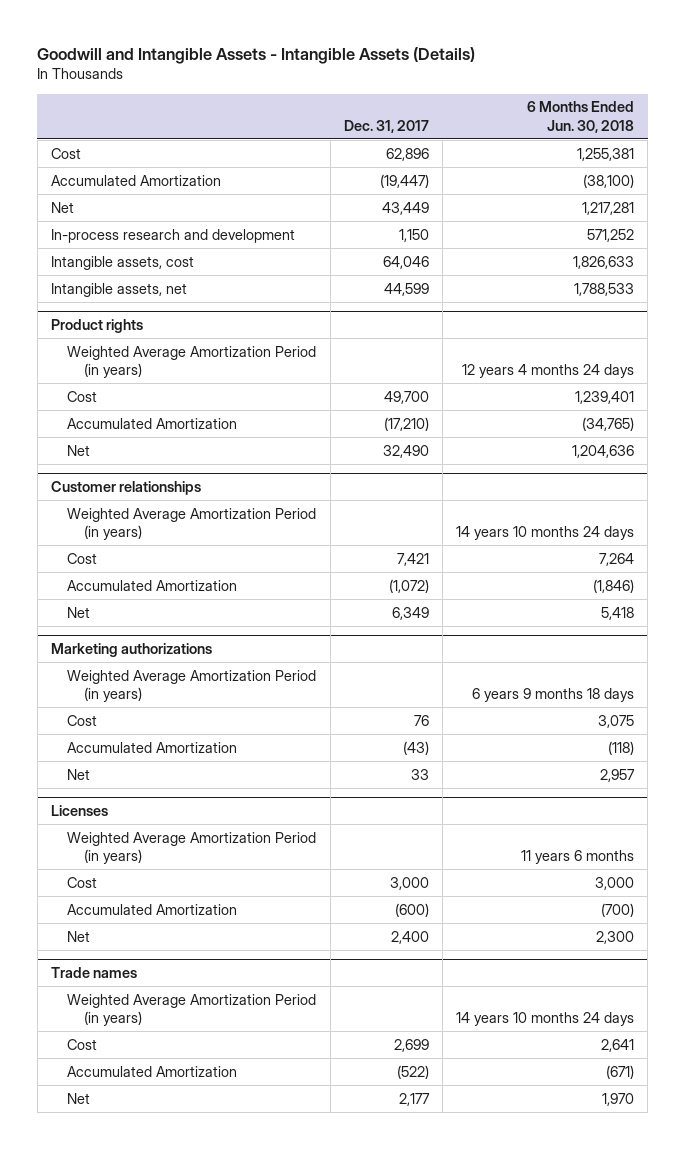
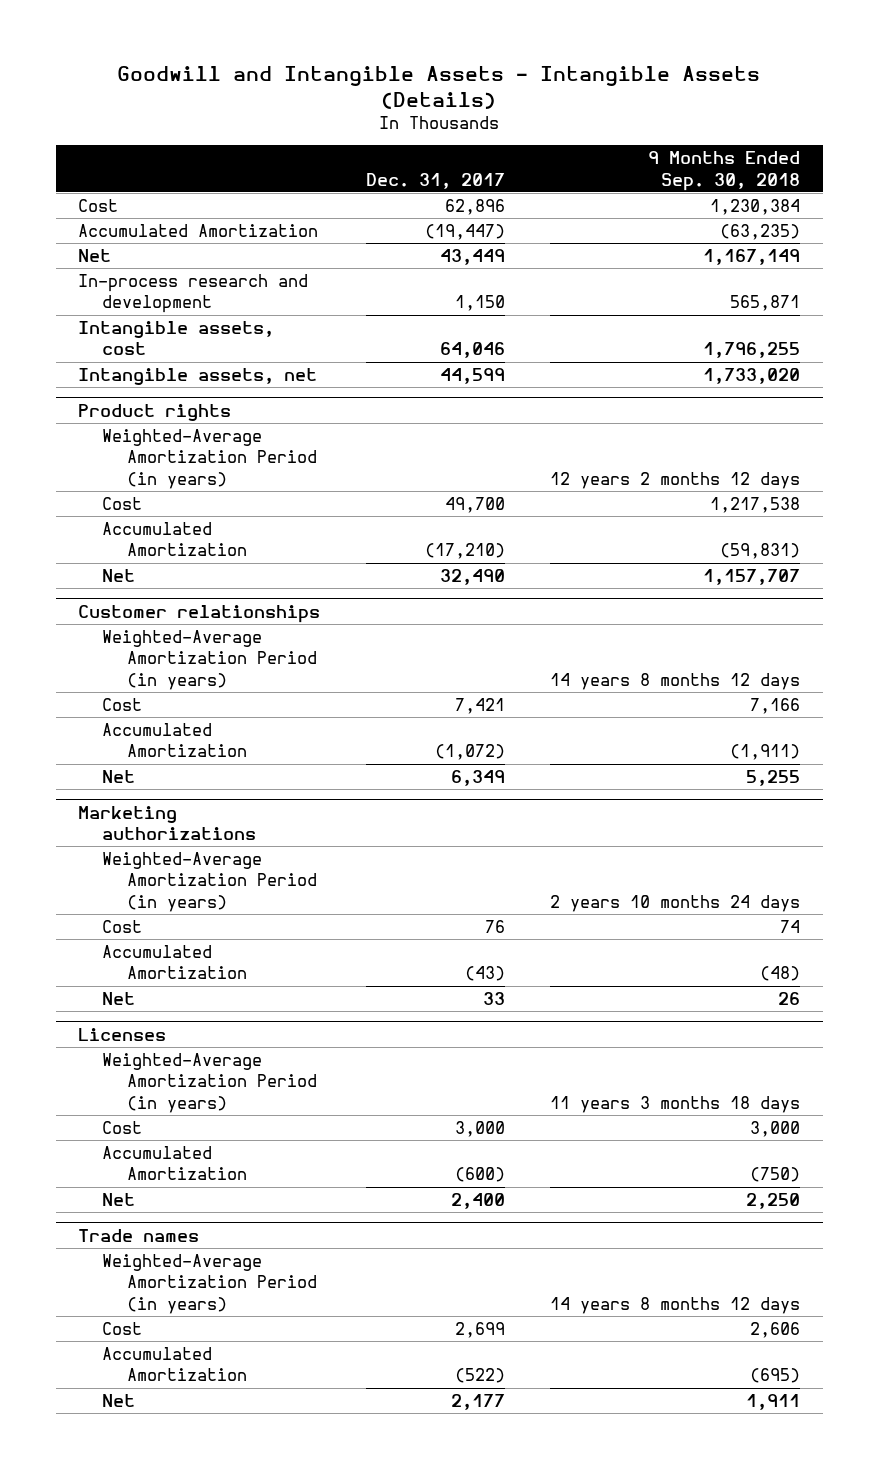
- | Dec. 31, 2017 | 6 Months Ended Jun. 30, 2018
+ | Dec. 31, 2017 | 9 Months Ended Sep. 30, 2018
@ Product rights
- Weighted Average Amortization Period (in years) | | 12 years 4 months 24 days
+ Weighted-Average Amortization Period (in years) | | 12 years 2 months 12 days
@ Customer relationships
- Weighted Average Amortization Period (in years) | | 14 years 10 months 24 days
+ Weighted-Average Amortization Period (in years) | | 14 years 8 months 12 days
@ Marketing authorizations
- Weighted Average Amortization Period (in years) | | 6 years 9 months 18 days
+ Weighted-Average Amortization Period (in years) | | 2 years 10 months 24 days
@ Licenses
- Weighted Average Amortization Period (in years) | | 11 years 6 months
+ Weighted-Average Amortization Period (in years) | | 11 years 3 months 18 days
@ Trade names
- Weighted Average Amortization Period (in years) | | 14 years 10 months 24 days
+ Weighted-Average Amortization Period (in years) | | 14 years 8 months 12 days

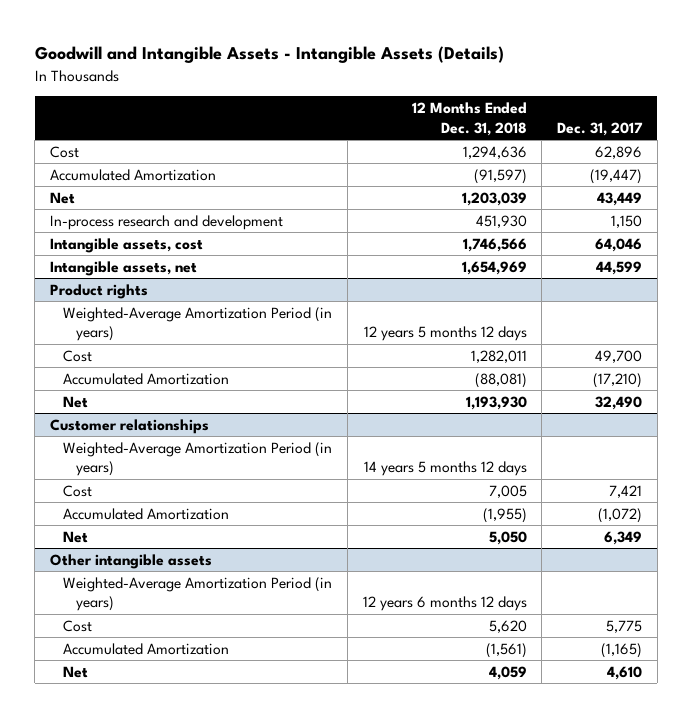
- | Dec. 31, 2017 | 9 Months Ended Sep. 30, 2018
+ | 12 Months Ended Dec. 31, 2018 | Dec. 31, 2017
- Marketing authorizations
- Weighted-Average Amortization Period (in years) | | 2 years 10 months 24 days
- Cost | 76 | 74
- Accumulated Amortization | (43) | (48)
- Net | 33 | 26
- Licenses
- Weighted-Average Amortization Period (in years) | | 11 years 3 months 18 days
- Cost | 3,000 | 3,000
- Accumulated Amortization | (600) | (750)
- Net | 2,400 | 2,250
- Trade names
+ Other intangible assets
- Cost | 2,699 | 2,606
- Accumulated Amortization | (522) | (695)
- Net | 2,177 | 1,911
+ Cost | 5,620 | 5,775
+ Accumulated Amortization | (1,561) | (1,165)
+ Net | 4,059 | 4,610

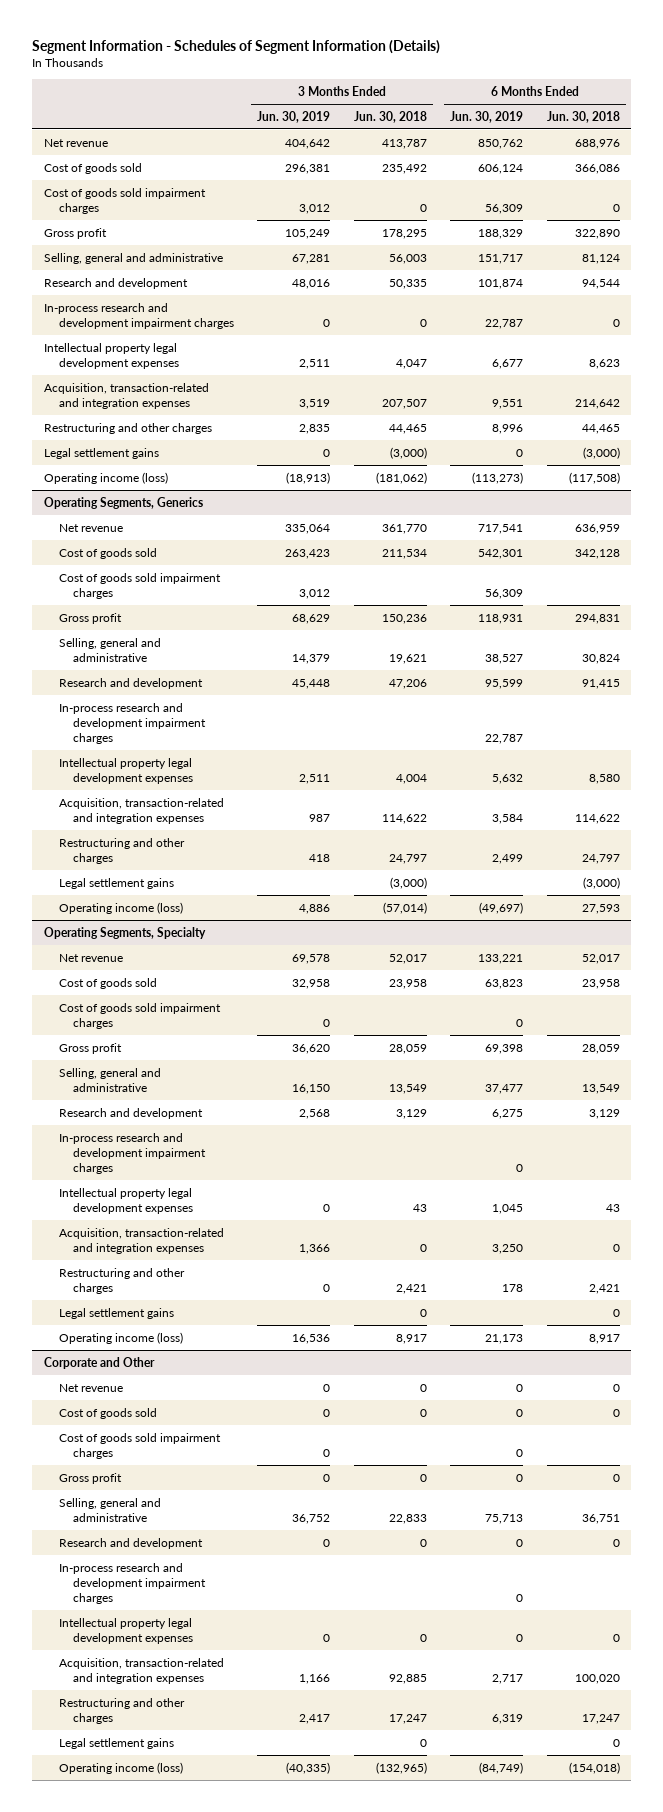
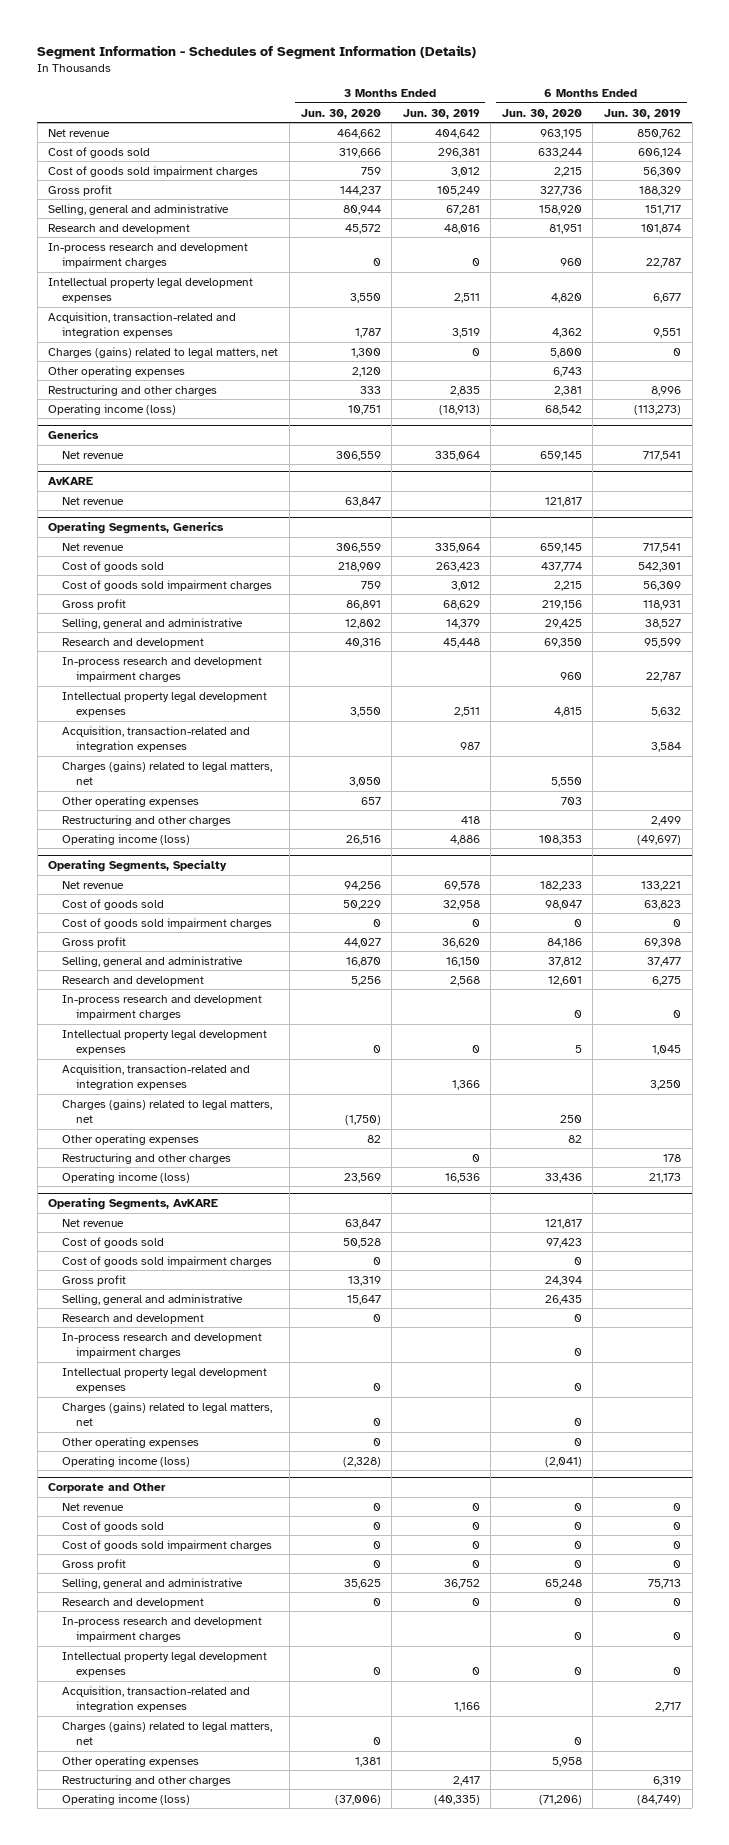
- | 3 Months Ended Jun. 30, 2019 | 3 Months Ended Jun. 30, 2018 | 6 Months Ended Jun. 30, 2019 | 6 Months Ended Jun. 30, 2018
+ | 3 Months Ended Jun. 30, 2020 | 3 Months Ended Jun. 30, 2019 | 6 Months Ended Jun. 30, 2020 | 6 Months Ended Jun. 30, 2019
+ Charges (gains) related to legal matters, net | 1,300 | 0 | 5,800 | 0
+ Other operating expenses | 2,120 | | 6,743 |
- Legal settlement gains | 0 | (3,000) | 0 | (3,000)
+ Generics
+ Net revenue | 306,559 | 335,064 | 659,145 | 717,541
+ AvKARE
+ Net revenue | 63,847 | | 121,817 |
@ Operating Segments, Generics
+ Charges (gains) related to legal matters, net | 3,050 | | 5,550 |
+ Other operating expenses | 657 | | 703 |
- Legal settlement gains | | (3,000) | | (3,000)
@ Operating Segments, Specialty
+ Charges (gains) related to legal matters, net | (1,750) | | 250 |
+ Other operating expenses | 82 | | 82 |
- Legal settlement gains | | 0 | | 0
+ Operating Segments, AvKARE
+ Net revenue | 63,847 | | 121,817 |
+ Cost of goods sold | 50,528 | | 97,423 |
+ Cost of goods sold impairment charges | 0 | | 0 |
+ Gross profit | 13,319 | | 24,394 |
+ Selling, general and administrative | 15,647 | | 26,435 |
+ Research and development | 0 | | 0 |
+ In-process research and development impairment charges | | | 0 |
+ Intellectual property legal development expenses | 0 | | 0 |
+ Charges (gains) related to legal matters, net | 0 | | 0 |
+ Other operating expenses | 0 | | 0 |
+ Operating income (loss) | (2,328) | | (2,041) |
@ Corporate and Other
+ Charges (gains) related to legal matters, net | 0 | | 0 |
+ Other operating expenses | 1,381 | | 5,958 |
- Legal settlement gains | | 0 | | 0

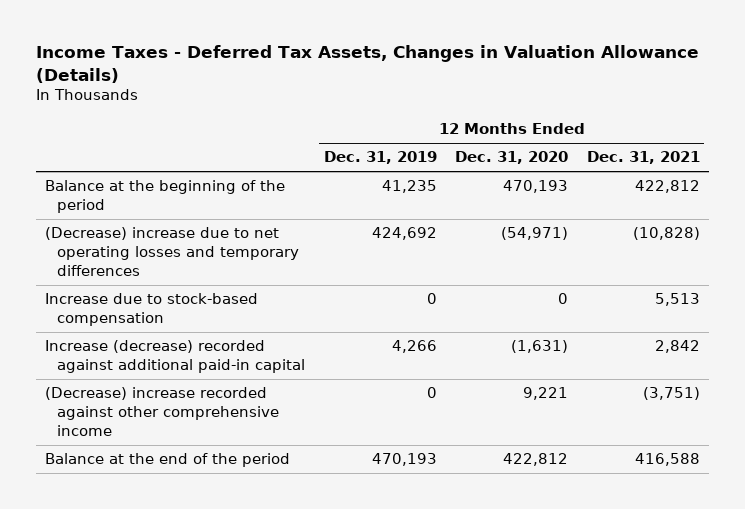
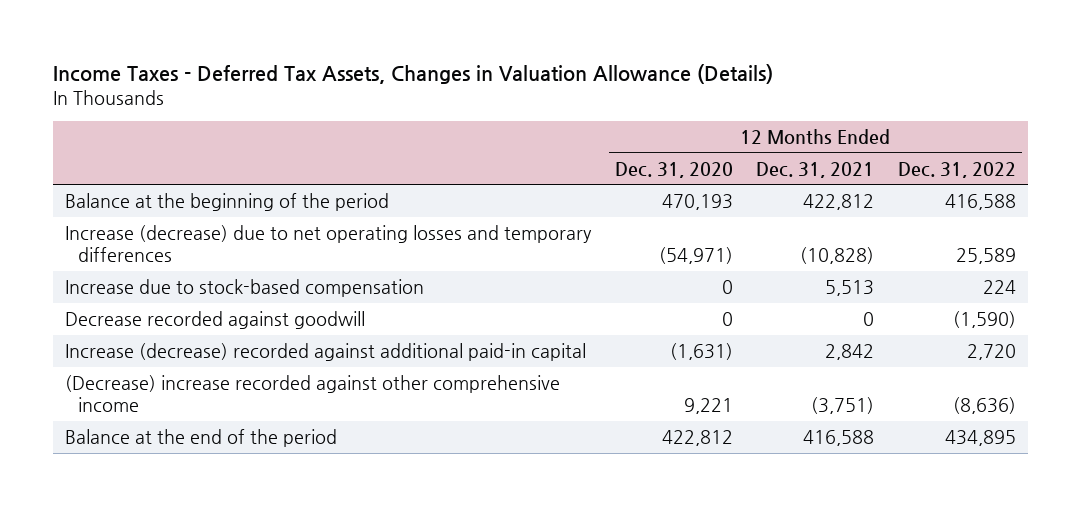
- | 12 Months Ended Dec. 31, 2019 | 12 Months Ended Dec. 31, 2020 | 12 Months Ended Dec. 31, 2021
+ | 12 Months Ended Dec. 31, 2020 | 12 Months Ended Dec. 31, 2021 | 12 Months Ended Dec. 31, 2022
- (Decrease) increase due to net operating losses and temporary differences | 424,692 | (54,971) | (10,828)
+ Increase (decrease) due to net operating losses and temporary differences | (54,971) | (10,828) | 25,589
+ Decrease recorded against goodwill | 0 | 0 | (1,590)

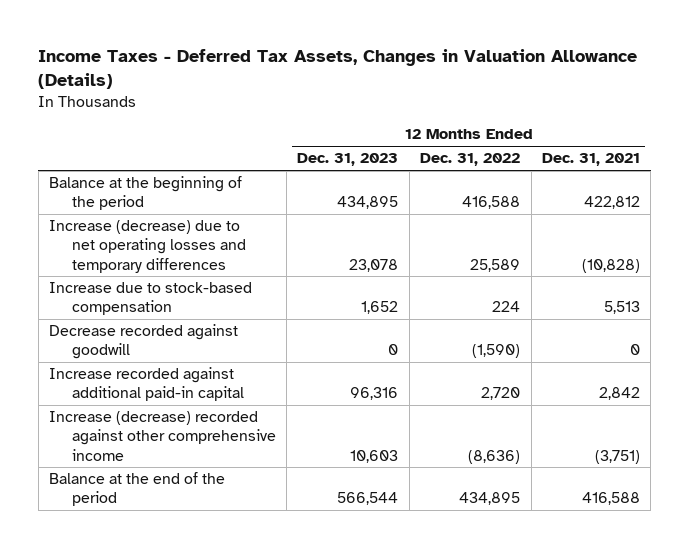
- | 12 Months Ended Dec. 31, 2020 | 12 Months Ended Dec. 31, 2021 | 12 Months Ended Dec. 31, 2022
+ | 12 Months Ended Dec. 31, 2023 | 12 Months Ended Dec. 31, 2022 | 12 Months Ended Dec. 31, 2021
- Increase (decrease) recorded against additional paid-in capital | (1,631) | 2,842 | 2,720
- (Decrease) increase recorded against other comprehensive income | 9,221 | (3,751) | (8,636)
+ Increase recorded against additional paid-in capital | 96,316 | 2,720 | 2,842
+ Increase (decrease) recorded against other comprehensive income | 10,603 | (8,636) | (3,751)

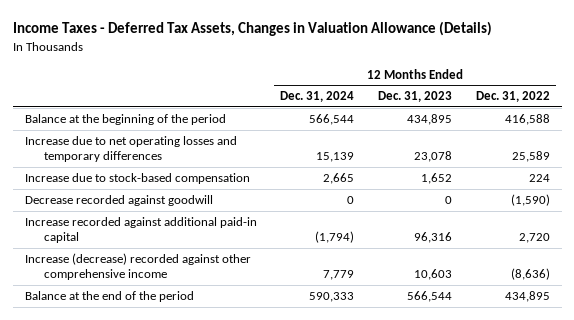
- | 12 Months Ended Dec. 31, 2023 | 12 Months Ended Dec. 31, 2022 | 12 Months Ended Dec. 31, 2021
+ | 12 Months Ended Dec. 31, 2024 | 12 Months Ended Dec. 31, 2023 | 12 Months Ended Dec. 31, 2022
- Increase (decrease) due to net operating losses and temporary differences | 23,078 | 25,589 | (10,828)
+ Increase due to net operating losses and temporary differences | 15,139 | 23,078 | 25,589

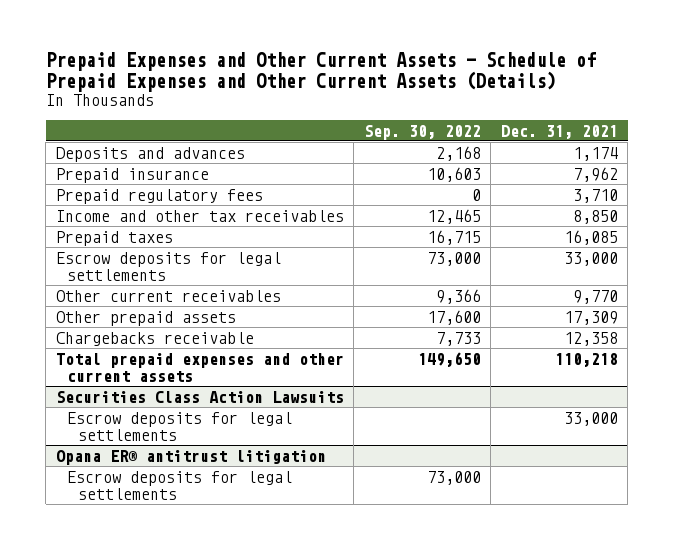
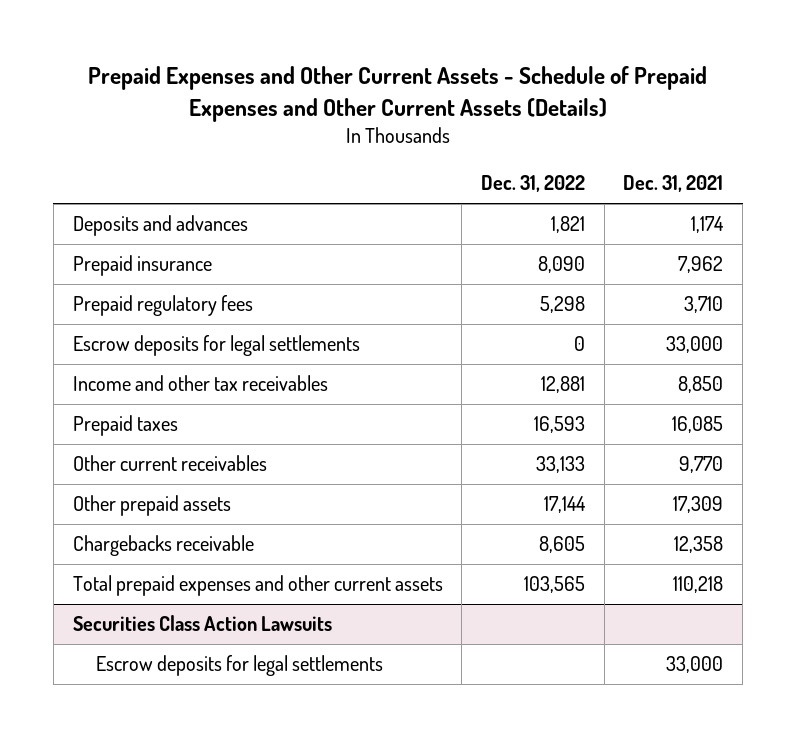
- | Sep. 30, 2022 | Dec. 31, 2021
+ | Dec. 31, 2022 | Dec. 31, 2021
moved up: Escrow deposits for legal settlements | 0 | 33,000
- Opana ER® antitrust litigation
- Escrow deposits for legal settlements | 73,000 |

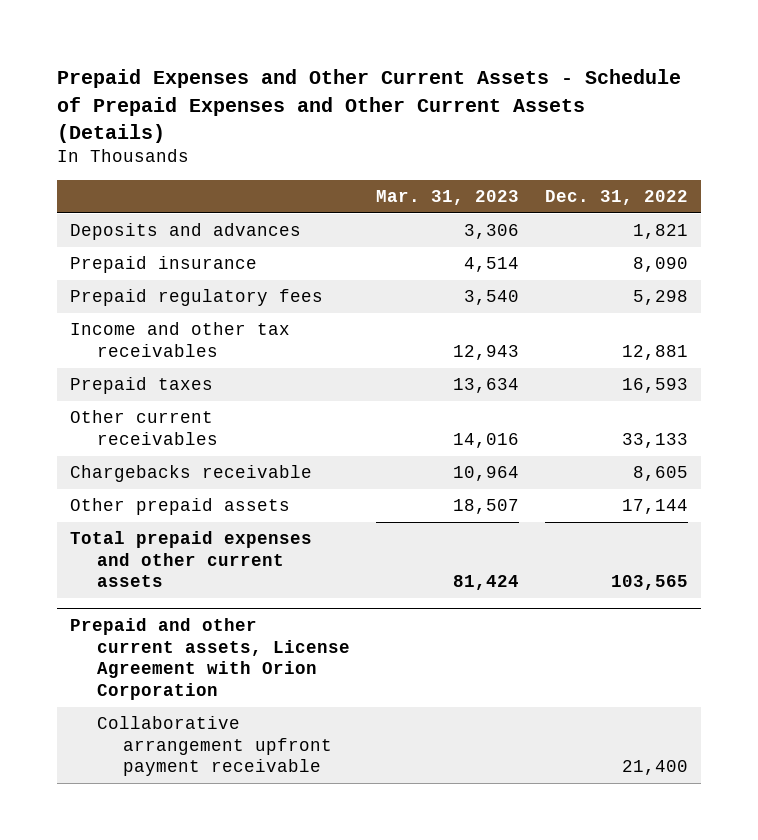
- | Dec. 31, 2022 | Dec. 31, 2021
+ | Mar. 31, 2023 | Dec. 31, 2022
- Escrow deposits for legal settlements | 0 | 33,000
moved down: Other prepaid assets | 18,507 | 17,144
- Securities Class Action Lawsuits
- Escrow deposits for legal settlements | | 33,000
+ Prepaid and other current assets, License Agreement with Orion Corporation
+ Collaborative arrangement upfront payment receivable | | 21,400

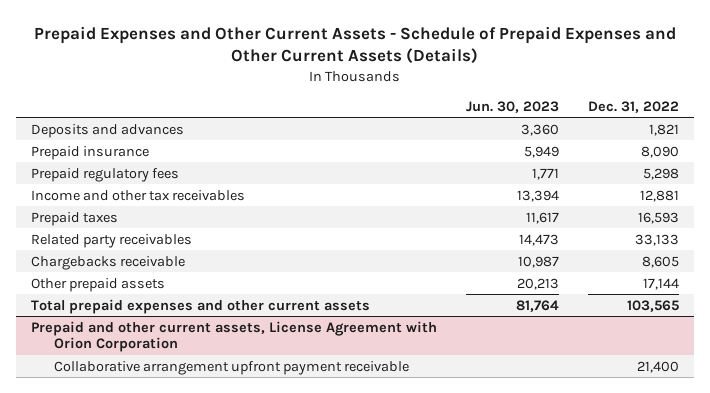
- | Mar. 31, 2023 | Dec. 31, 2022
+ | Jun. 30, 2023 | Dec. 31, 2022
- Other current receivables | 14,016 | 33,133
+ Related party receivables | 14,473 | 33,133

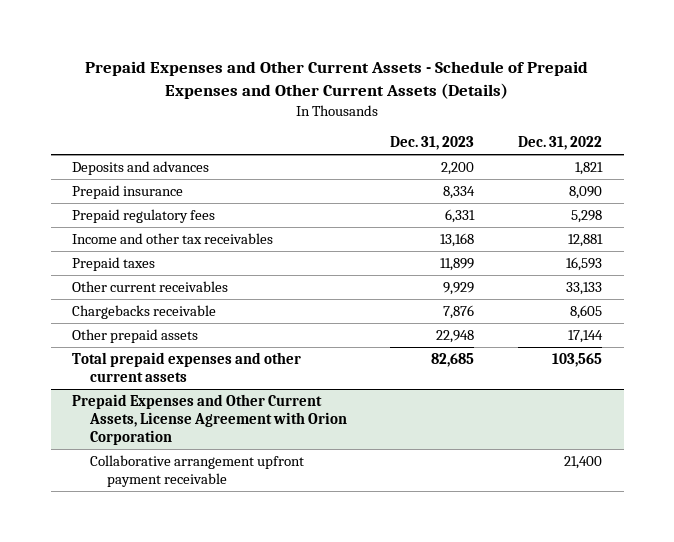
- | Jun. 30, 2023 | Dec. 31, 2022
+ | Dec. 31, 2023 | Dec. 31, 2022
- Related party receivables | 14,473 | 33,133
+ Other current receivables | 9,929 | 33,133
- Prepaid and other current assets, License Agreement with Orion Corporation
+ Prepaid Expenses and Other Current Assets, License Agreement with Orion Corporation

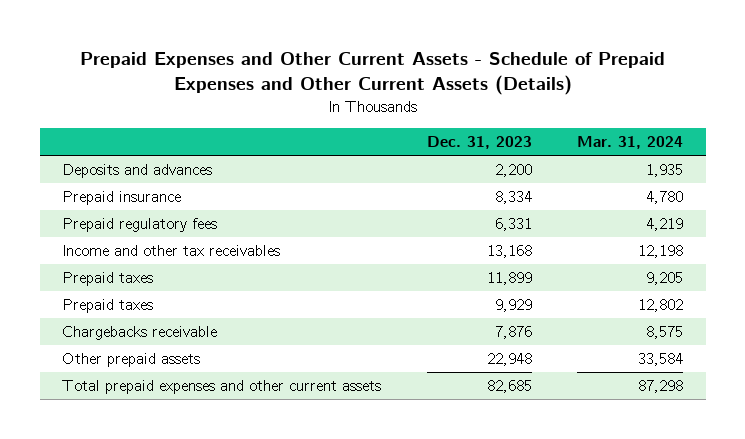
- | Dec. 31, 2023 | Dec. 31, 2022
+ | Dec. 31, 2023 | Mar. 31, 2024
- Other current receivables | 9,929 | 33,133
+ Prepaid taxes | 9,929 | 12,802
- Prepaid Expenses and Other Current Assets, License Agreement with Orion Corporation
- Collaborative arrangement upfront payment receivable | | 21,400

